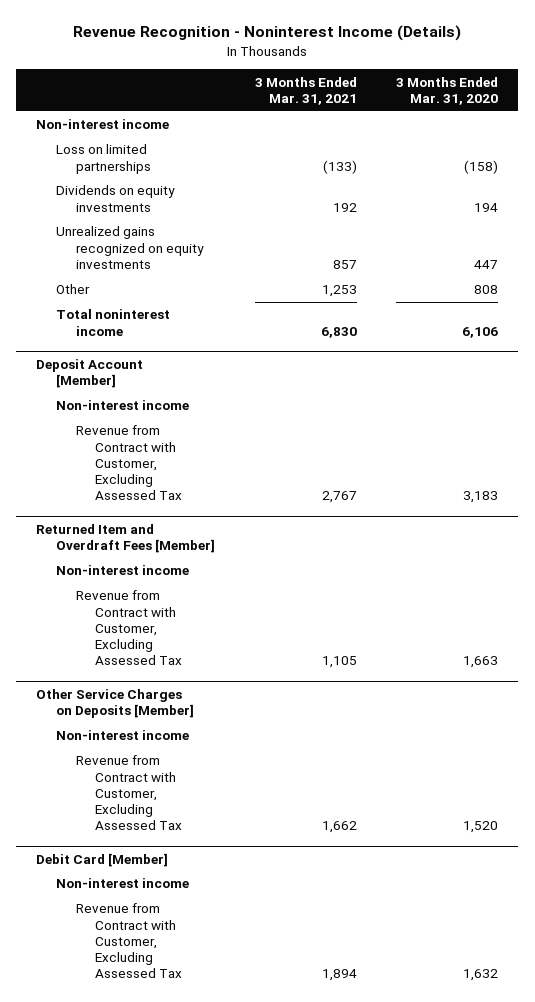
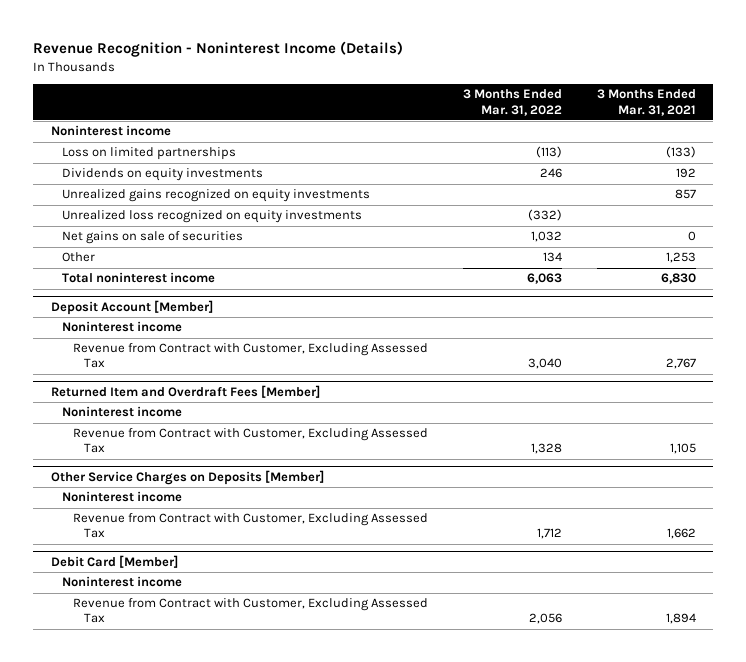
- | 3 Months Ended Mar. 31, 2021 | 3 Months Ended Mar. 31, 2020
+ | 3 Months Ended Mar. 31, 2022 | 3 Months Ended Mar. 31, 2021
- Non-interest income
+ Noninterest income
+ Unrealized loss recognized on equity investments | (332) |
+ Net gains on sale of securities | 1,032 | 0
@ Deposit Account [Member]
- Non-interest income
+ Noninterest income
@ Returned Item and Overdraft Fees [Member]
- Non-interest income
+ Noninterest income
@ Other Service Charges on Deposits [Member]
- Non-interest income
+ Noninterest income
@ Debit Card [Member]
- Non-interest income
+ Noninterest income

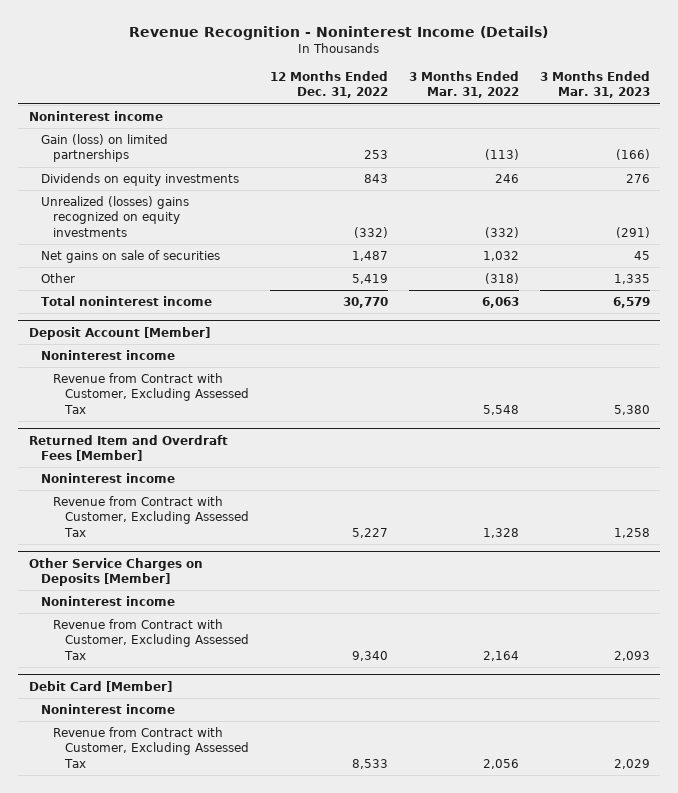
- | 3 Months Ended Mar. 31, 2022 | 3 Months Ended Mar. 31, 2021
+ | 12 Months Ended Dec. 31, 2022 | 3 Months Ended Mar. 31, 2022 | 3 Months Ended Mar. 31, 2023
- Loss on limited partnerships | (113) | (133)
+ Gain (loss) on limited partnerships | 253 | (113) | (166)
- Unrealized gains recognized on equity investments | | 857
- Unrealized loss recognized on equity investments | (332) |
+ Unrealized (losses) gains recognized on equity investments | (332) | (332) | (291)
- Other | 134 | 1,253
+ Other | 5,419 | (318) | 1,335
@ Deposit Account [Member]
- Revenue from Contract with Customer, Excluding Assessed Tax | 3,040 | 2,767
+ Revenue from Contract with Customer, Excluding Assessed Tax | | 5,548 | 5,380
@ Other Service Charges on Deposits [Member]
- Revenue from Contract with Customer, Excluding Assessed Tax | 1,712 | 1,662
+ Revenue from Contract with Customer, Excluding Assessed Tax | 9,340 | 2,164 | 2,093

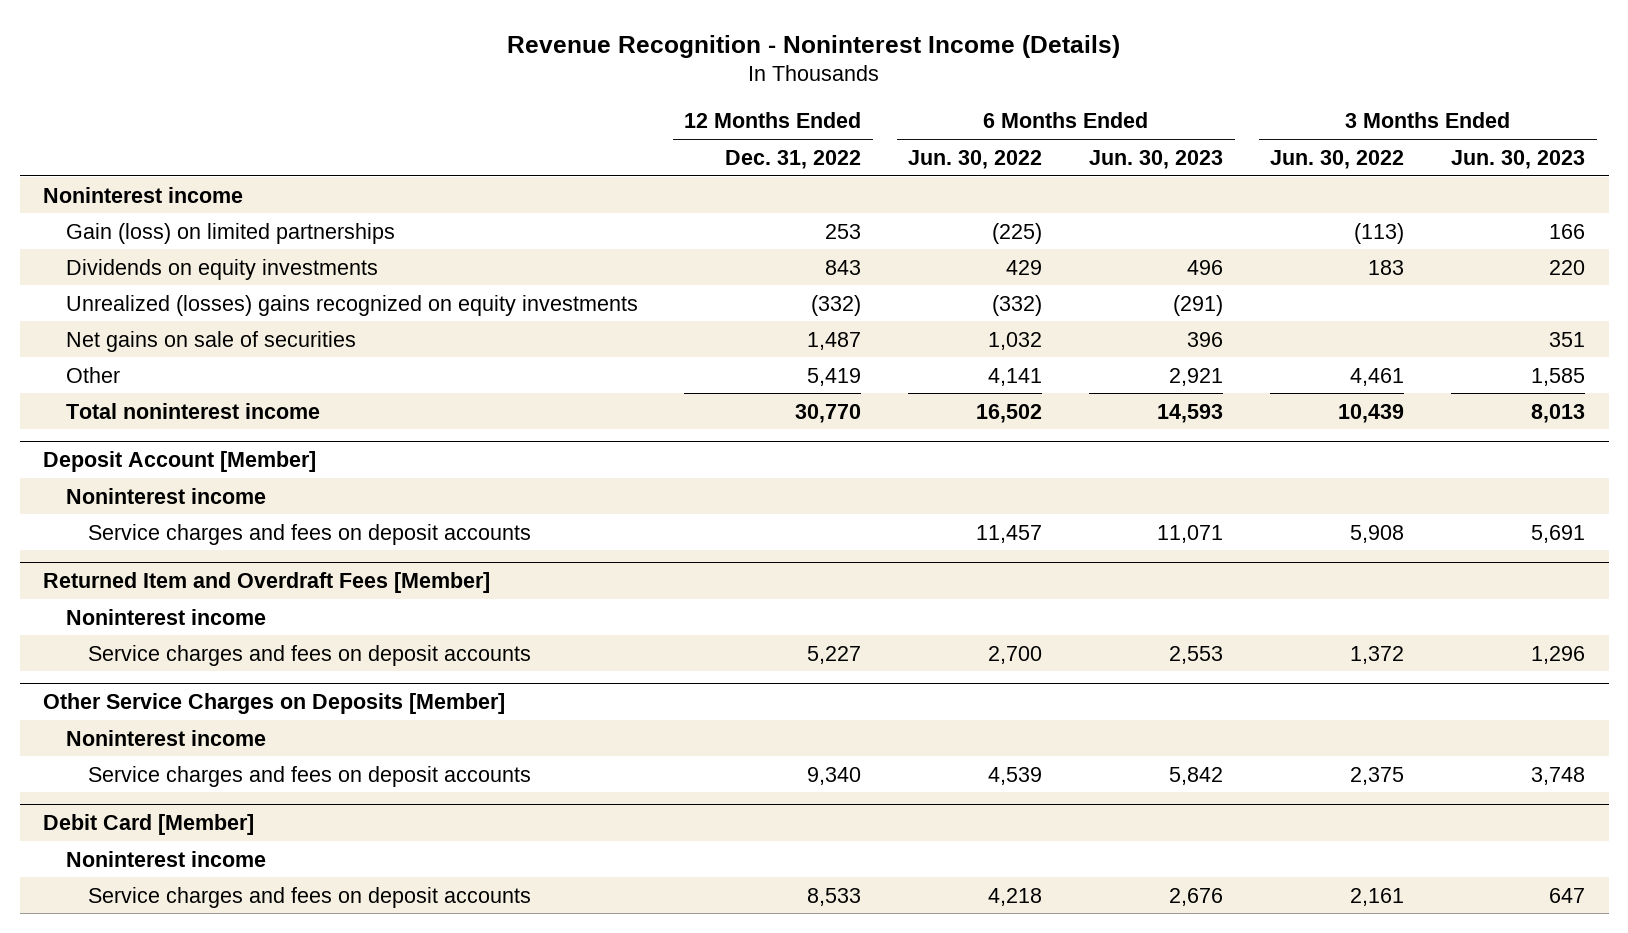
- | 12 Months Ended Dec. 31, 2022 | 3 Months Ended Mar. 31, 2022 | 3 Months Ended Mar. 31, 2023
+ | 12 Months Ended Dec. 31, 2022 | 6 Months Ended Jun. 30, 2022 | 6 Months Ended Jun. 30, 2023 | 3 Months Ended Jun. 30, 2022 | 3 Months Ended Jun. 30, 2023
@ Deposit Account [Member]
- Revenue from Contract with Customer, Excluding Assessed Tax | | 5,548 | 5,380
+ Service charges and fees on deposit accounts | | 11,457 | 11,071 | 5,908 | 5,691
@ Returned Item and Overdraft Fees [Member]
- Revenue from Contract with Customer, Excluding Assessed Tax | 5,227 | 1,328 | 1,258
+ Service charges and fees on deposit accounts | 5,227 | 2,700 | 2,553 | 1,372 | 1,296
@ Other Service Charges on Deposits [Member]
- Revenue from Contract with Customer, Excluding Assessed Tax | 9,340 | 2,164 | 2,093
+ Service charges and fees on deposit accounts | 9,340 | 4,539 | 5,842 | 2,375 | 3,748
@ Debit Card [Member]
- Revenue from Contract with Customer, Excluding Assessed Tax | 8,533 | 2,056 | 2,029
+ Service charges and fees on deposit accounts | 8,533 | 4,218 | 2,676 | 2,161 | 647

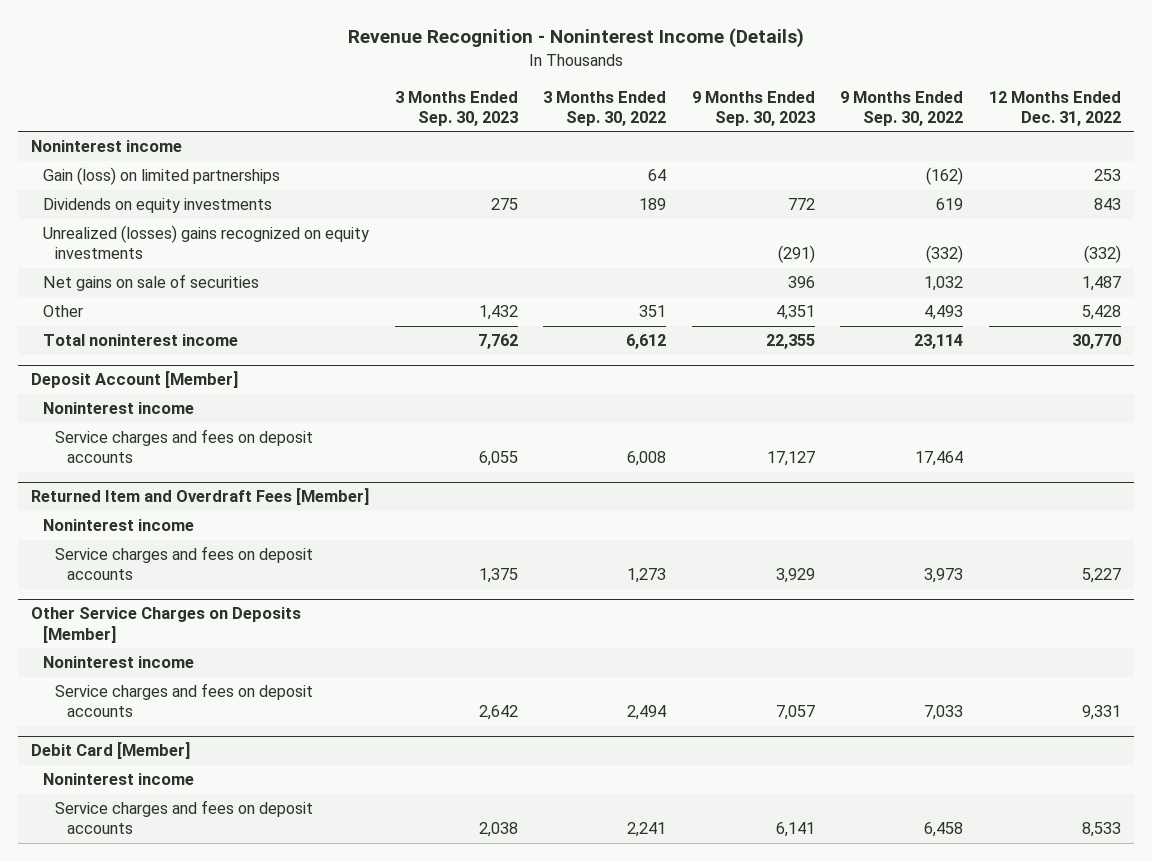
- | 12 Months Ended Dec. 31, 2022 | 6 Months Ended Jun. 30, 2022 | 6 Months Ended Jun. 30, 2023 | 3 Months Ended Jun. 30, 2022 | 3 Months Ended Jun. 30, 2023
+ | 3 Months Ended Sep. 30, 2023 | 3 Months Ended Sep. 30, 2022 | 9 Months Ended Sep. 30, 2023 | 9 Months Ended Sep. 30, 2022 | 12 Months Ended Dec. 31, 2022
- Other | 5,419 | 4,141 | 2,921 | 4,461 | 1,585
+ Other | 1,432 | 351 | 4,351 | 4,493 | 5,428
@ Other Service Charges on Deposits [Member]
- Service charges and fees on deposit accounts | 9,340 | 4,539 | 5,842 | 2,375 | 3,748
+ Service charges and fees on deposit accounts | 2,642 | 2,494 | 7,057 | 7,033 | 9,331

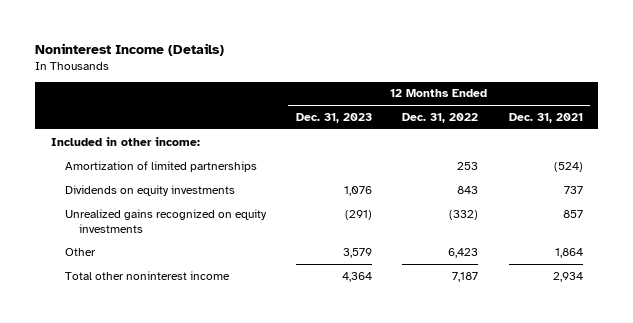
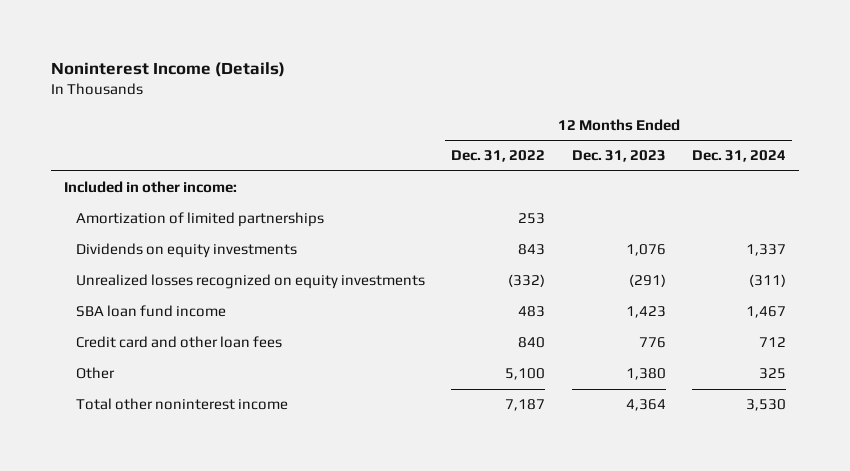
- | 12 Months Ended Dec. 31, 2023 | 12 Months Ended Dec. 31, 2022 | 12 Months Ended Dec. 31, 2021
+ | 12 Months Ended Dec. 31, 2022 | 12 Months Ended Dec. 31, 2023 | 12 Months Ended Dec. 31, 2024
- Unrealized gains recognized on equity investments | (291) | (332) | 857
- Other | 3,579 | 6,423 | 1,864
+ Unrealized losses recognized on equity investments | (332) | (291) | (311)
+ SBA loan fund income | 483 | 1,423 | 1,467
+ Credit card and other loan fees | 840 | 776 | 712
+ Other | 5,100 | 1,380 | 325

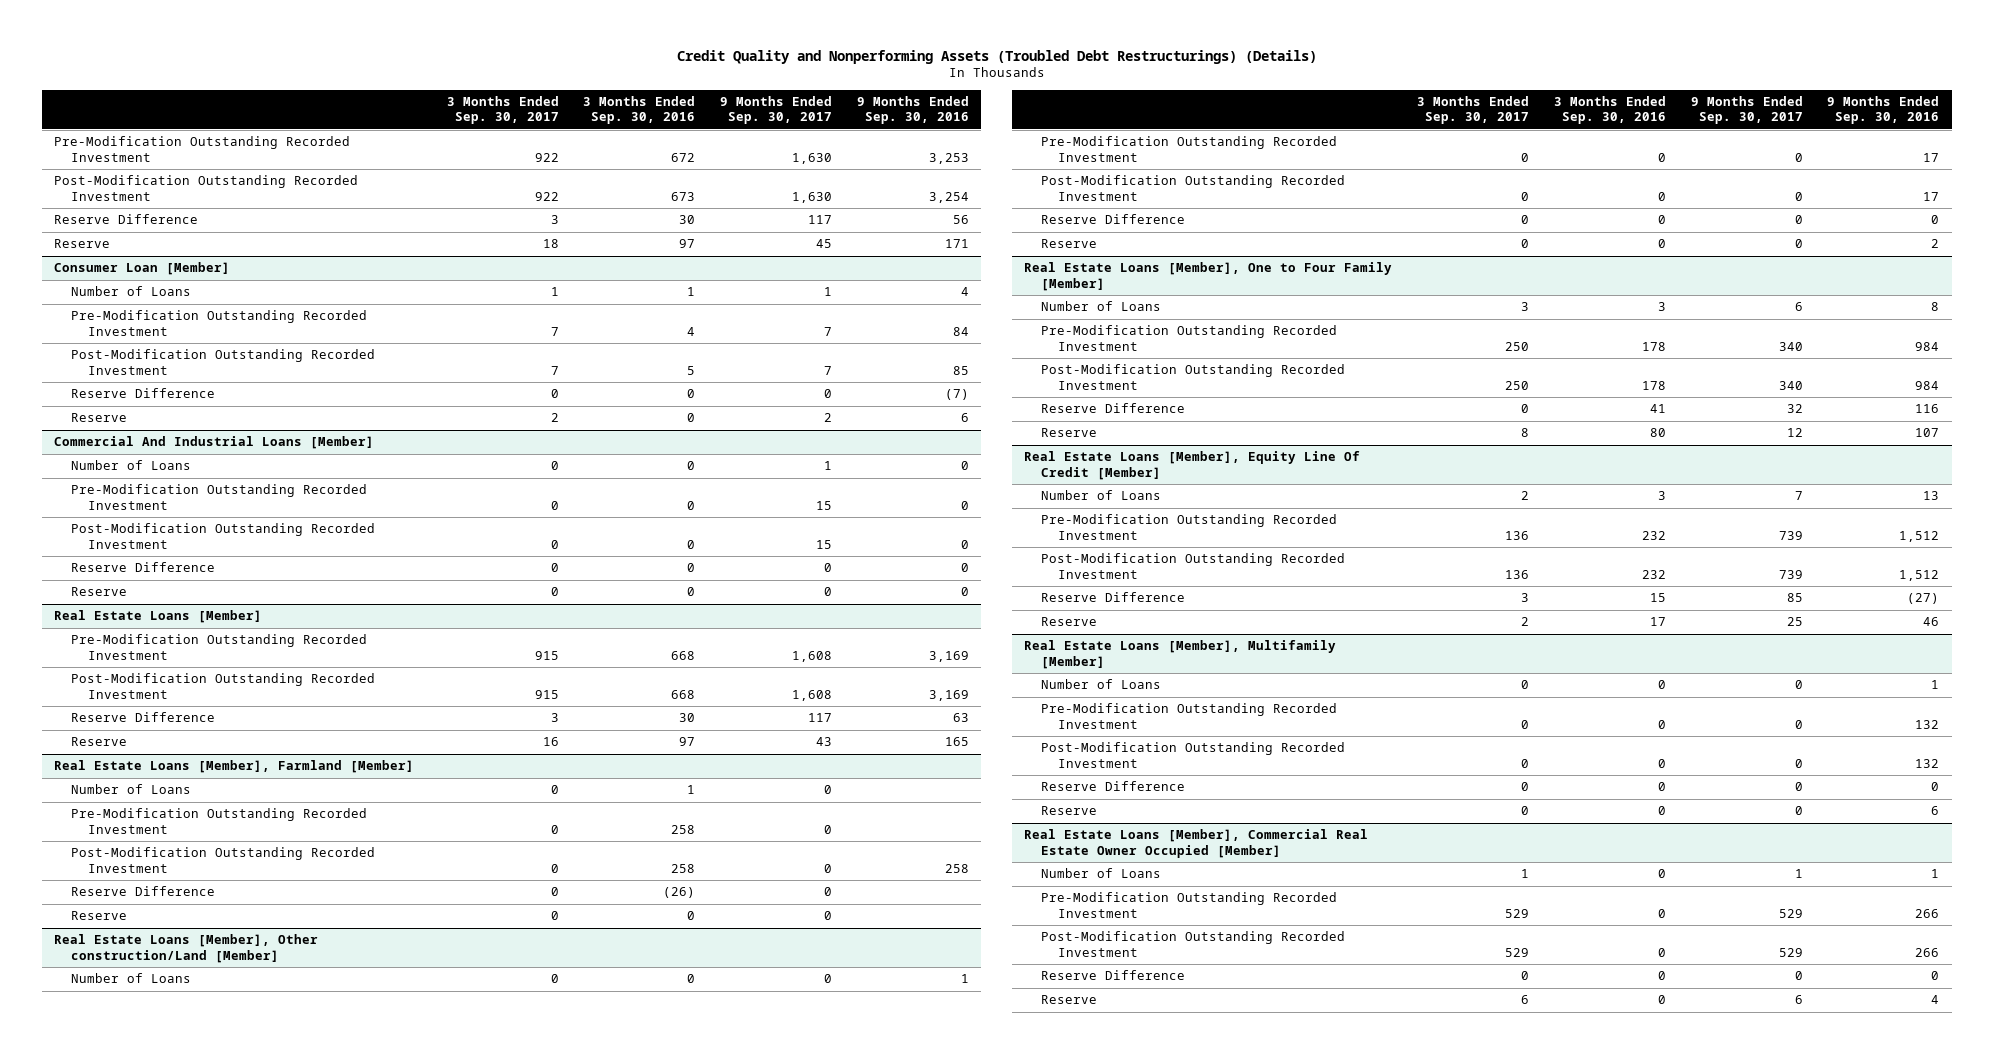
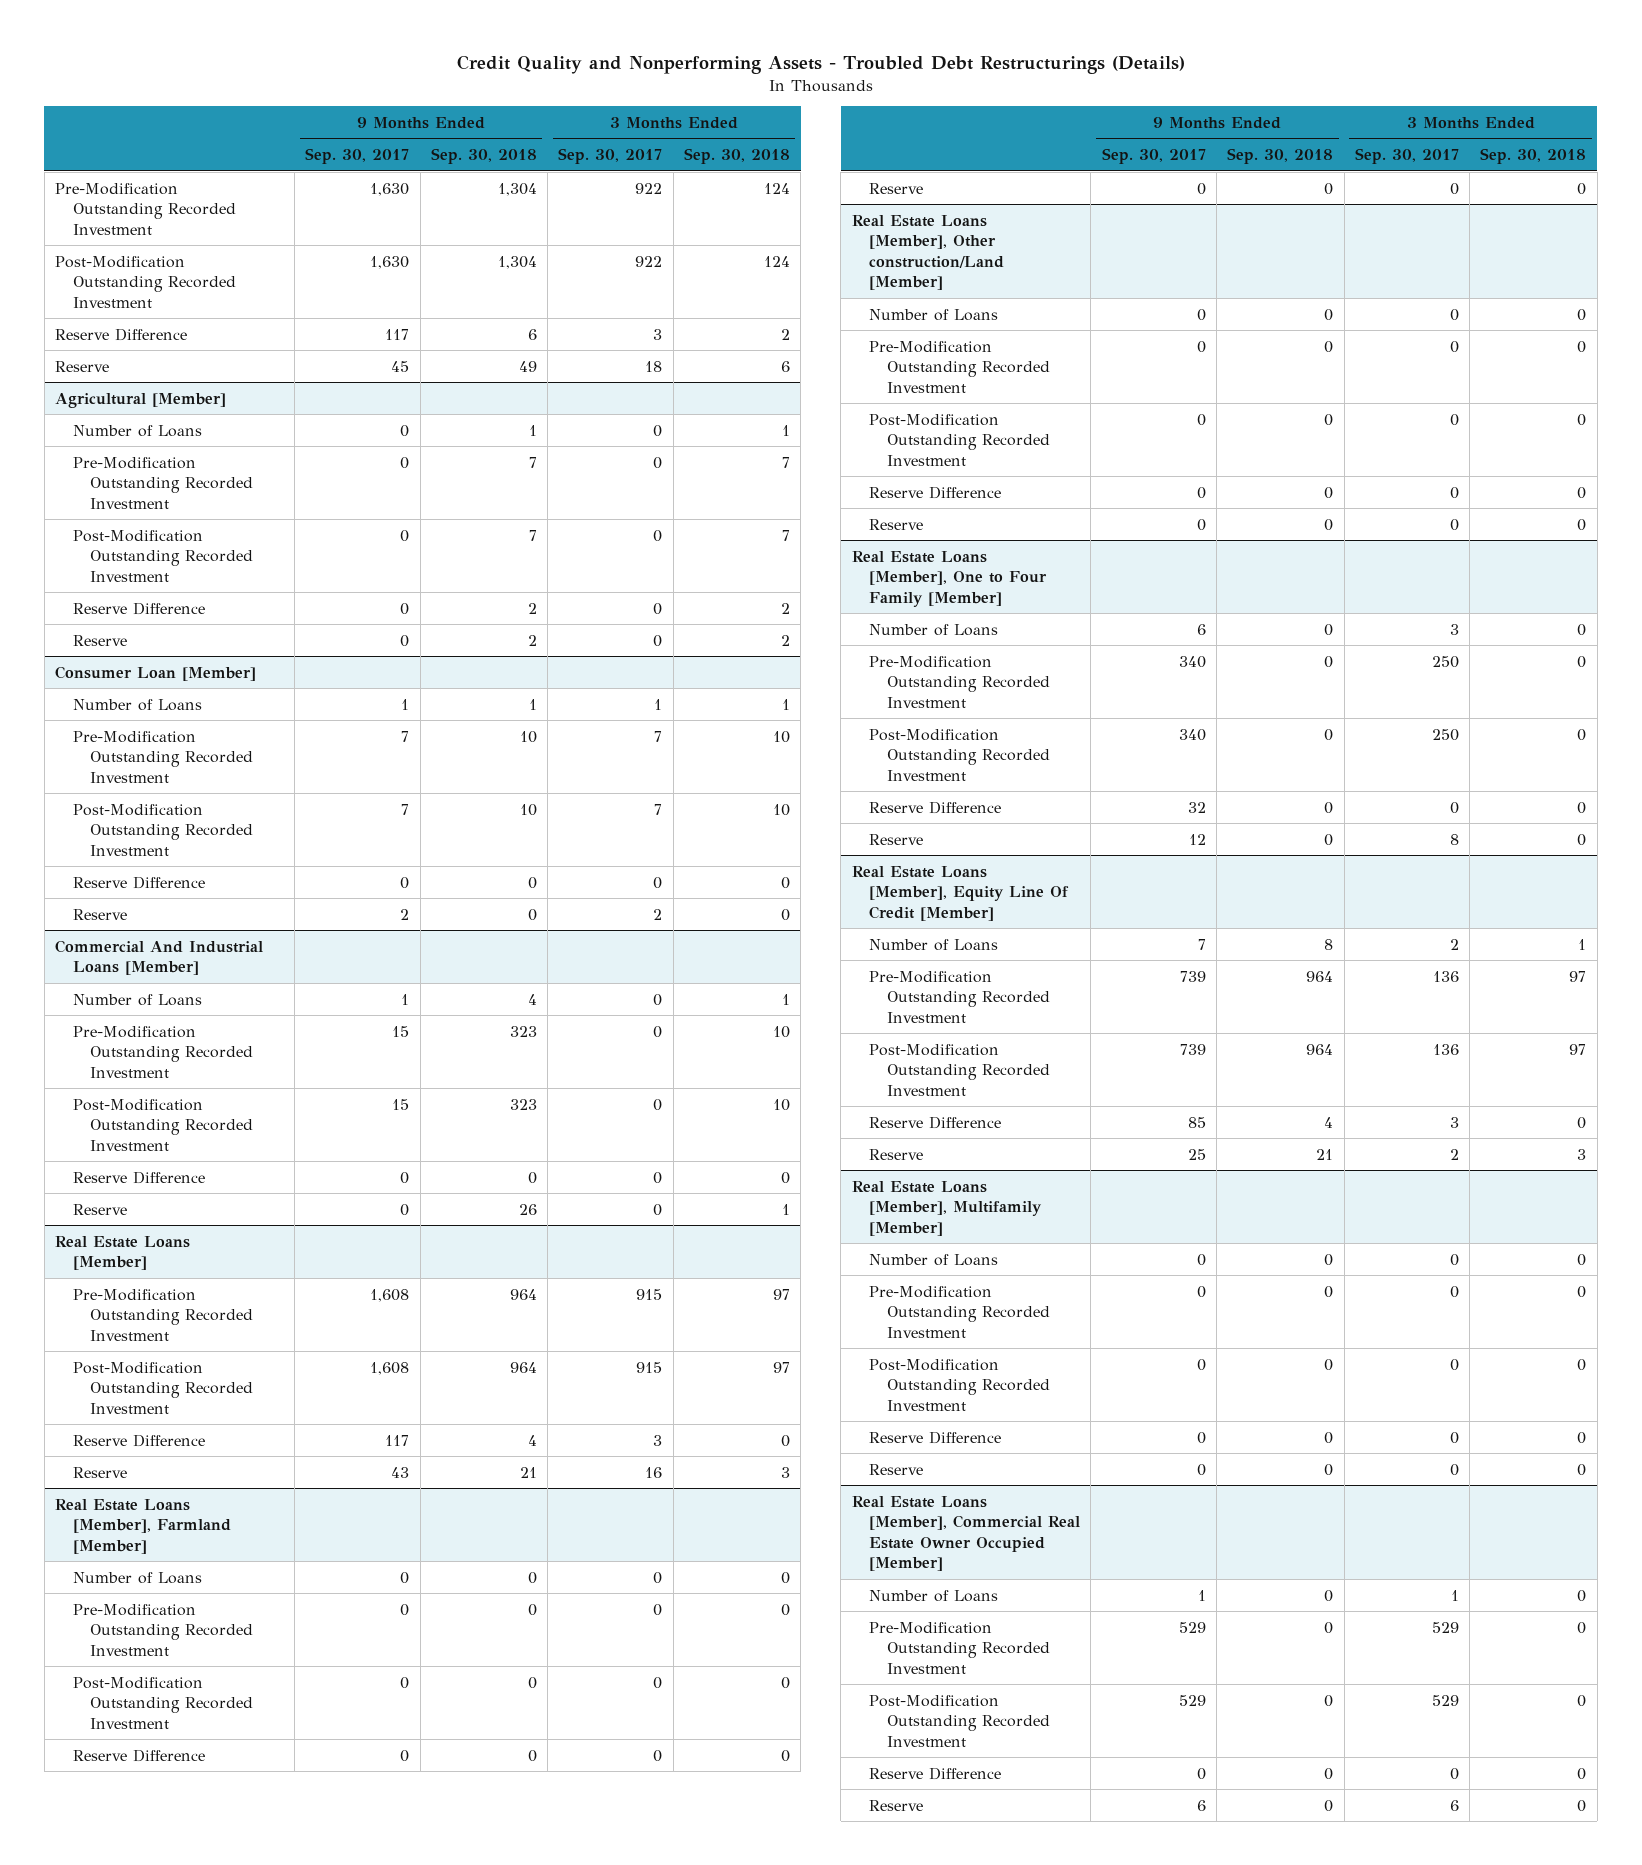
- Credit Quality and Nonperforming Assets (Troubled Debt Restructurings) (Details)
+ Credit Quality and Nonperforming Assets - Troubled Debt Restructurings (Details)
- | 3 Months Ended Sep. 30, 2017 | 3 Months Ended Sep. 30, 2016 | 9 Months Ended Sep. 30, 2017 | 9 Months Ended Sep. 30, 2016
+ | 9 Months Ended Sep. 30, 2017 | 9 Months Ended Sep. 30, 2018 | 3 Months Ended Sep. 30, 2017 | 3 Months Ended Sep. 30, 2018
+ Agricultural [Member]
+ Number of Loans | 0 | 1 | 0 | 1
+ Pre-Modification Outstanding Recorded Investment | 0 | 7 | 0 | 7
+ Post-Modification Outstanding Recorded Investment | 0 | 7 | 0 | 7
+ Reserve Difference | 0 | 2 | 0 | 2
+ Reserve | 0 | 2 | 0 | 2

